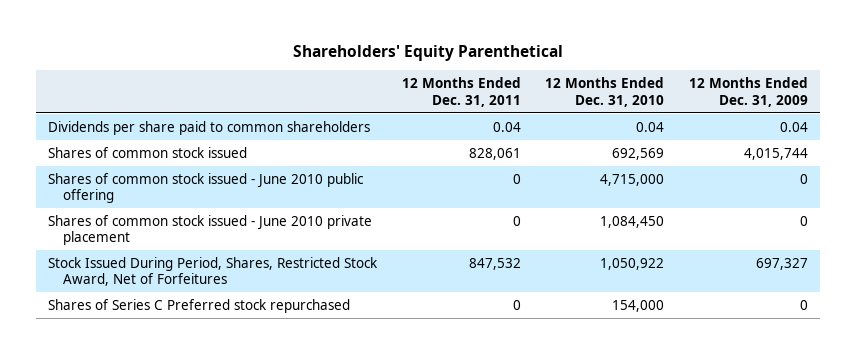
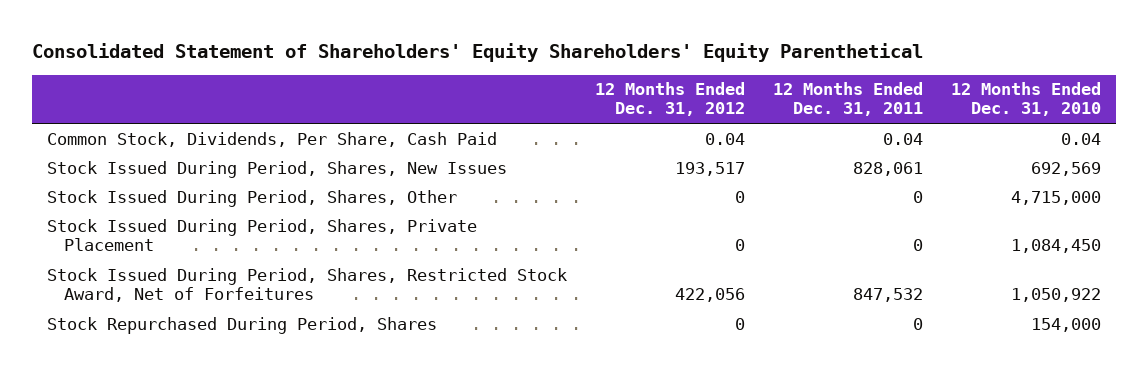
- Shareholders' Equity Parenthetical
+ Consolidated Statement of Shareholders' Equity Shareholders' Equity Parenthetical
- | 12 Months Ended Dec. 31, 2011 | 12 Months Ended Dec. 31, 2010 | 12 Months Ended Dec. 31, 2009
+ | 12 Months Ended Dec. 31, 2012 | 12 Months Ended Dec. 31, 2011 | 12 Months Ended Dec. 31, 2010
- Dividends per share paid to common shareholders | 0.04 | 0.04 | 0.04
- Shares of common stock issued | 828,061 | 692,569 | 4,015,744
- Shares of common stock issued - June 2010 public offering | 0 | 4,715,000 | 0
- Shares of common stock issued - June 2010 private placement | 0 | 1,084,450 | 0
+ Common Stock, Dividends, Per Share, Cash Paid | 0.04 | 0.04 | 0.04
+ Stock Issued During Period, Shares, New Issues | 193,517 | 828,061 | 692,569
+ Stock Issued During Period, Shares, Other | 0 | 0 | 4,715,000
+ Stock Issued During Period, Shares, Private Placement | 0 | 0 | 1,084,450
- Shares of Series C Preferred stock repurchased | 0 | 154,000 | 0
+ Stock Repurchased During Period, Shares | 0 | 0 | 154,000

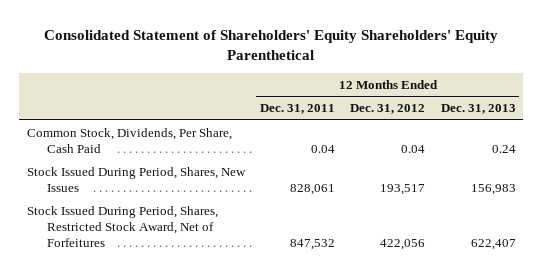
- | 12 Months Ended Dec. 31, 2012 | 12 Months Ended Dec. 31, 2011 | 12 Months Ended Dec. 31, 2010
+ | 12 Months Ended Dec. 31, 2011 | 12 Months Ended Dec. 31, 2012 | 12 Months Ended Dec. 31, 2013
- Stock Issued During Period, Shares, Other | 0 | 0 | 4,715,000
- Stock Issued During Period, Shares, Private Placement | 0 | 0 | 1,084,450
- Stock Repurchased During Period, Shares | 0 | 0 | 154,000

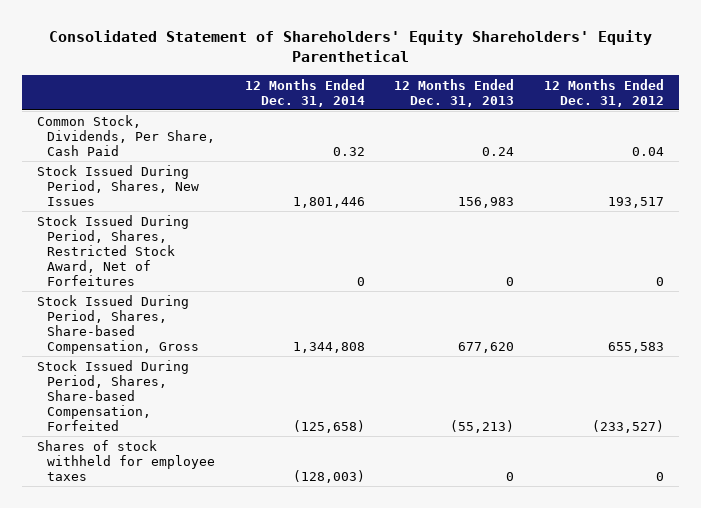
- | 12 Months Ended Dec. 31, 2011 | 12 Months Ended Dec. 31, 2012 | 12 Months Ended Dec. 31, 2013
+ | 12 Months Ended Dec. 31, 2014 | 12 Months Ended Dec. 31, 2013 | 12 Months Ended Dec. 31, 2012
- Stock Issued During Period, Shares, Restricted Stock Award, Net of Forfeitures | 847,532 | 422,056 | 622,407
+ Stock Issued During Period, Shares, Restricted Stock Award, Net of Forfeitures | 0 | 0 | 0
+ Stock Issued During Period, Shares, Share-based Compensation, Gross | 1,344,808 | 677,620 | 655,583
+ Stock Issued During Period, Shares, Share-based Compensation, Forfeited | (125,658) | (55,213) | (233,527)
+ Shares of stock withheld for employee taxes | (128,003) | 0 | 0

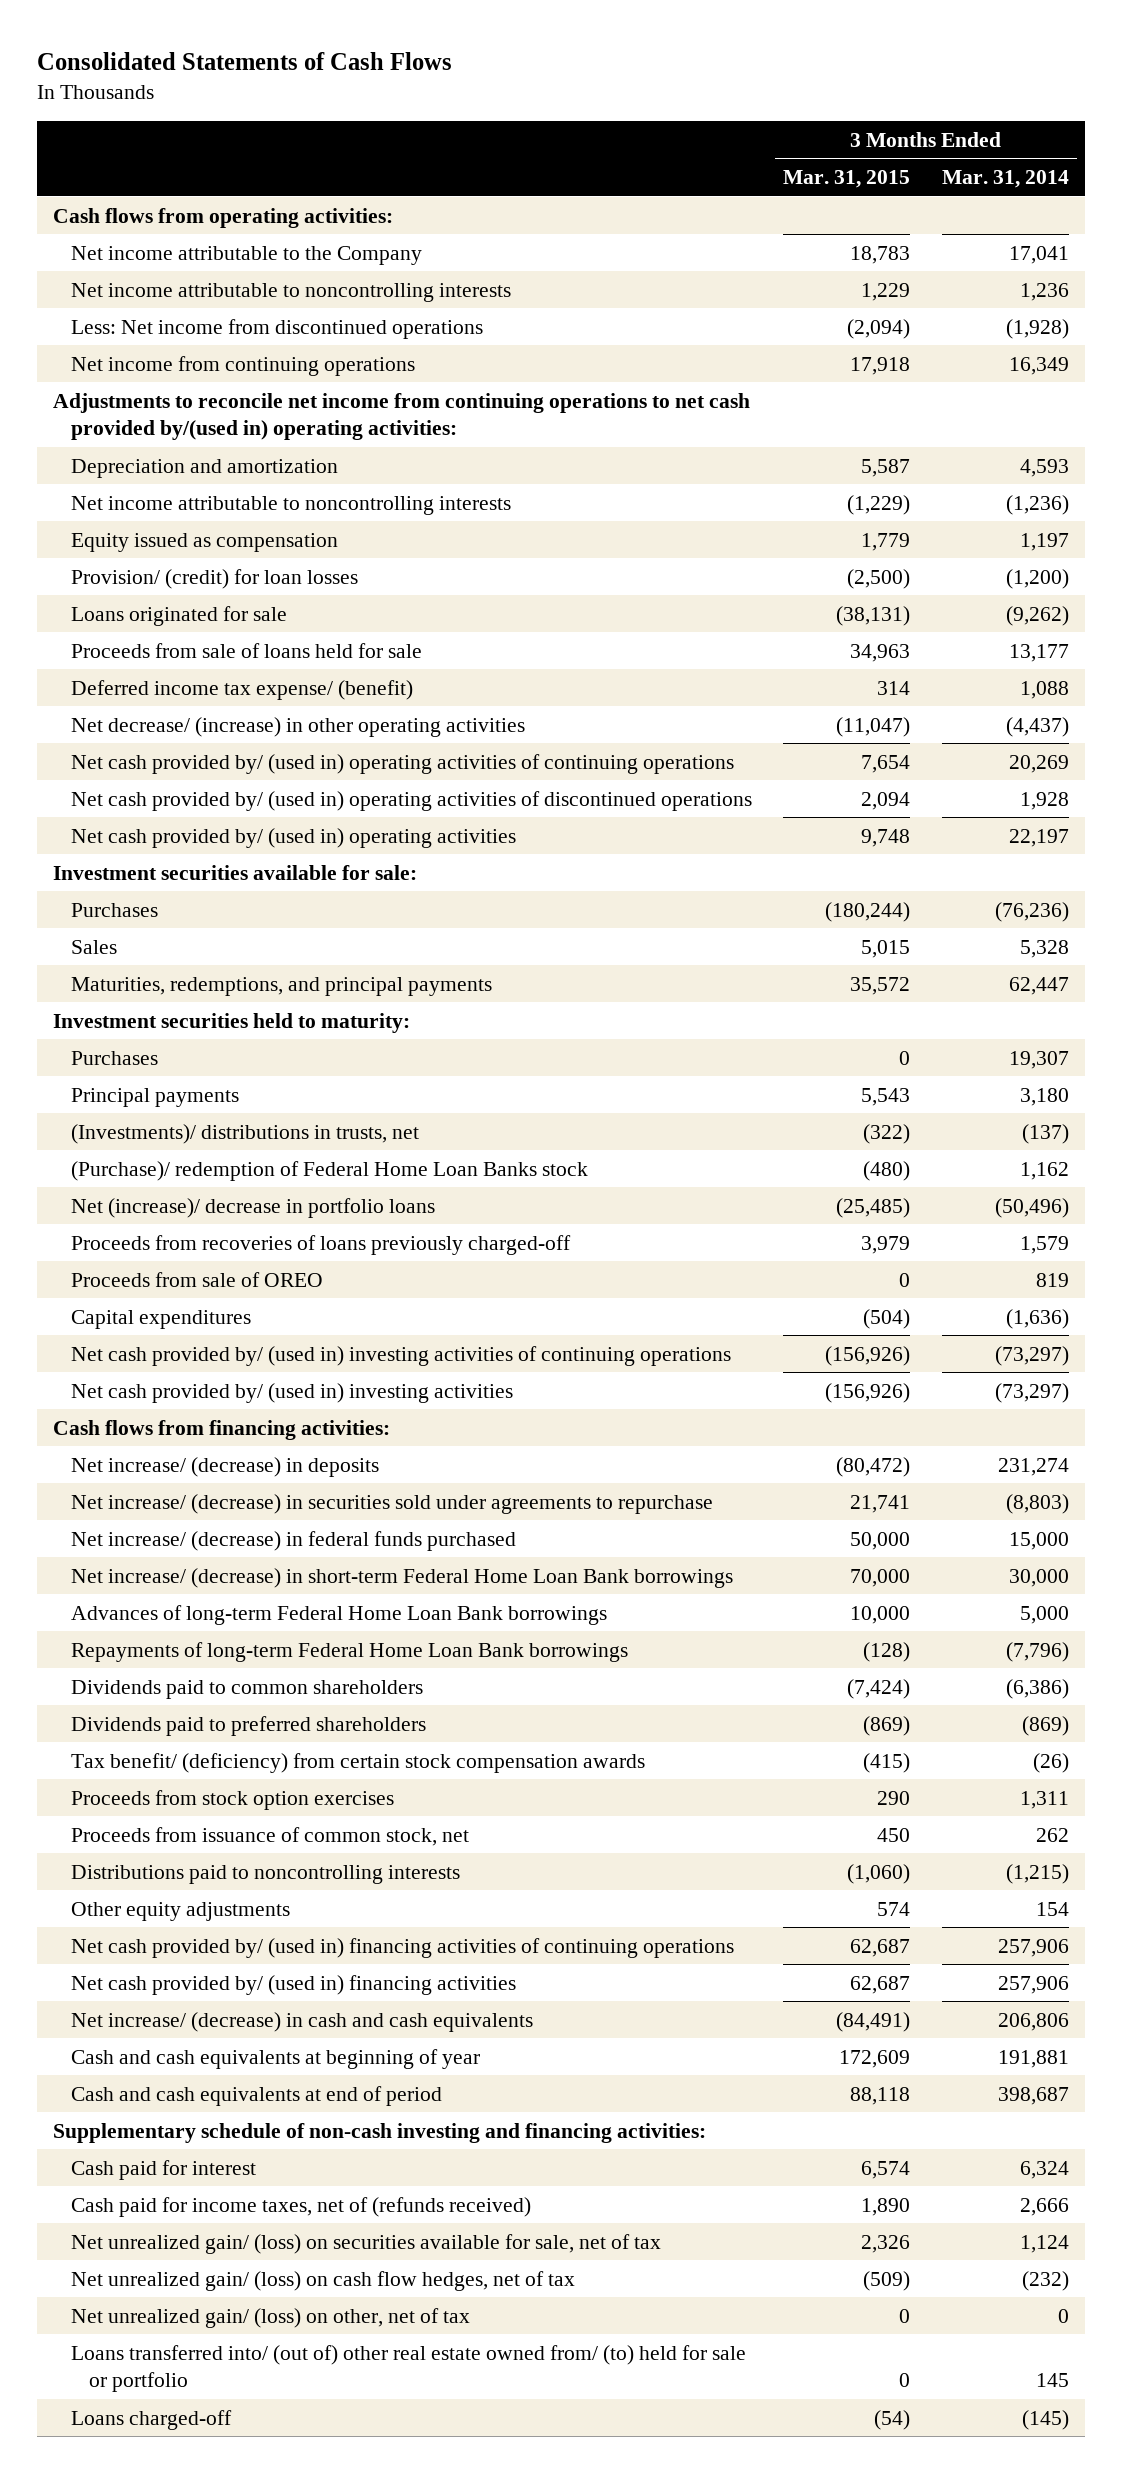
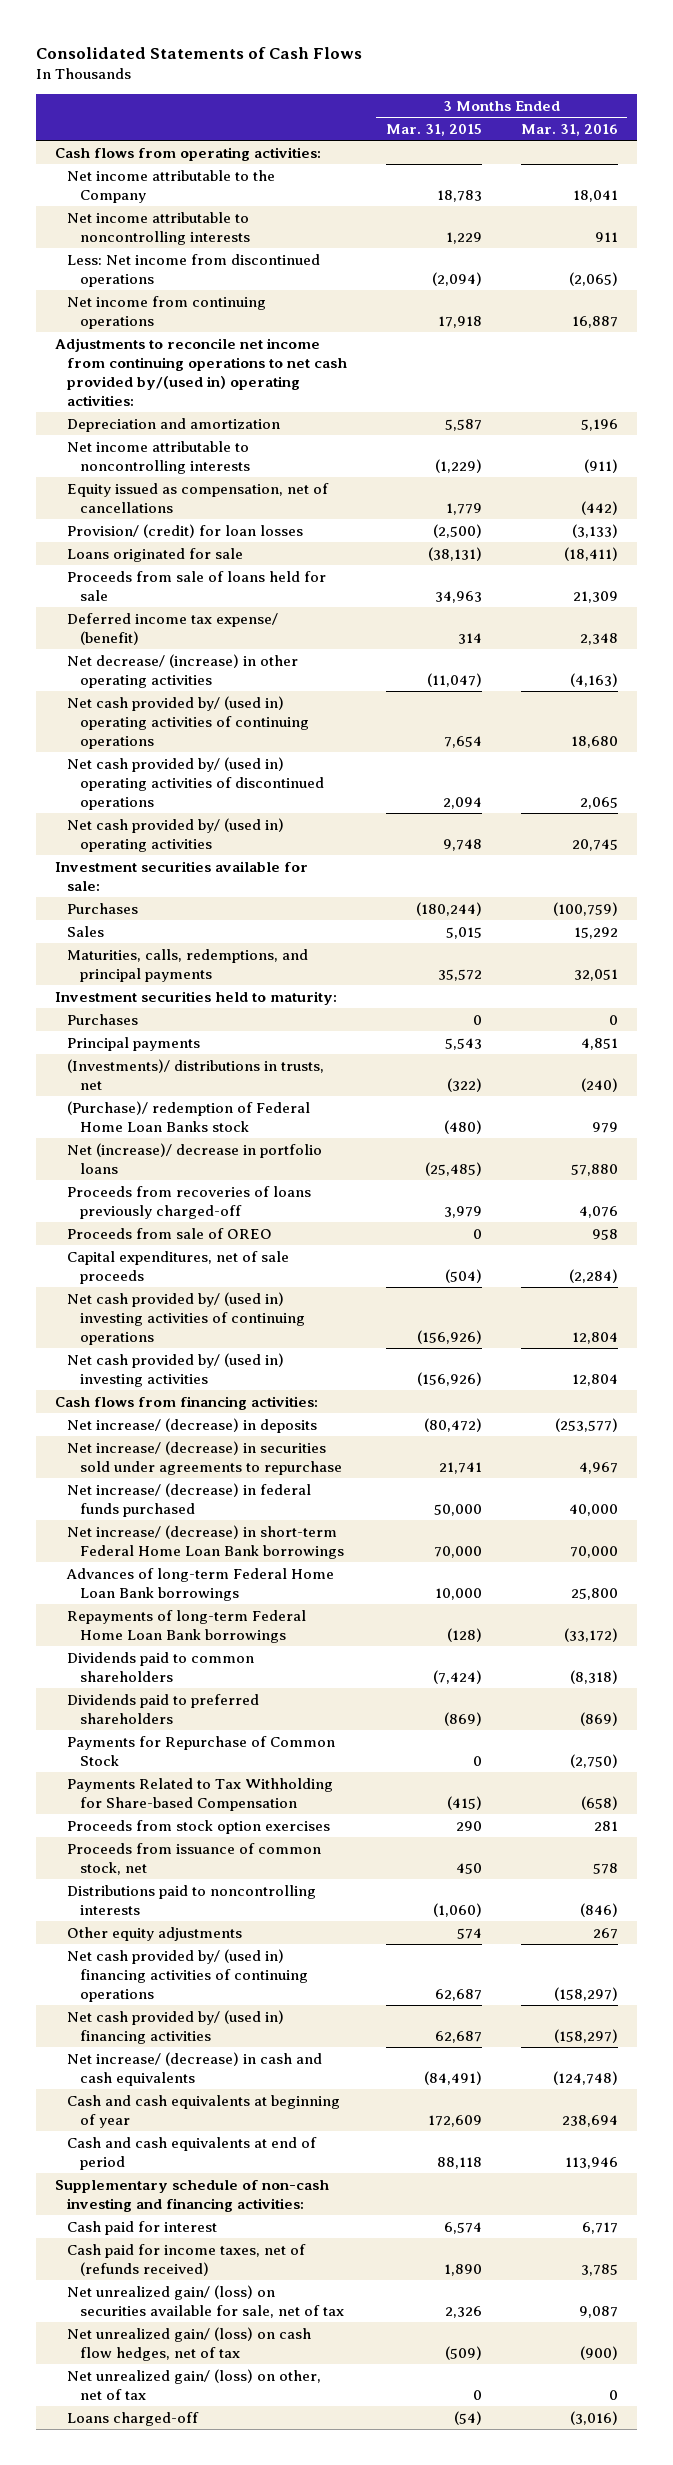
- | 3 Months Ended Mar. 31, 2015 | 3 Months Ended Mar. 31, 2014
+ | 3 Months Ended Mar. 31, 2015 | 3 Months Ended Mar. 31, 2016
- Equity issued as compensation | 1,779 | 1,197
+ Equity issued as compensation, net of cancellations | 1,779 | (442)
- Maturities, redemptions, and principal payments | 35,572 | 62,447
+ Maturities, calls, redemptions, and principal payments | 35,572 | 32,051
- Capital expenditures | (504) | (1,636)
+ Capital expenditures, net of sale proceeds | (504) | (2,284)
- Tax benefit/ (deficiency) from certain stock compensation awards | (415) | (26)
+ Payments for Repurchase of Common Stock | 0 | (2,750)
+ Payments Related to Tax Withholding for Share-based Compensation | (415) | (658)
- Loans transferred into/ (out of) other real estate owned from/ (to) held for sale or portfolio | 0 | 145

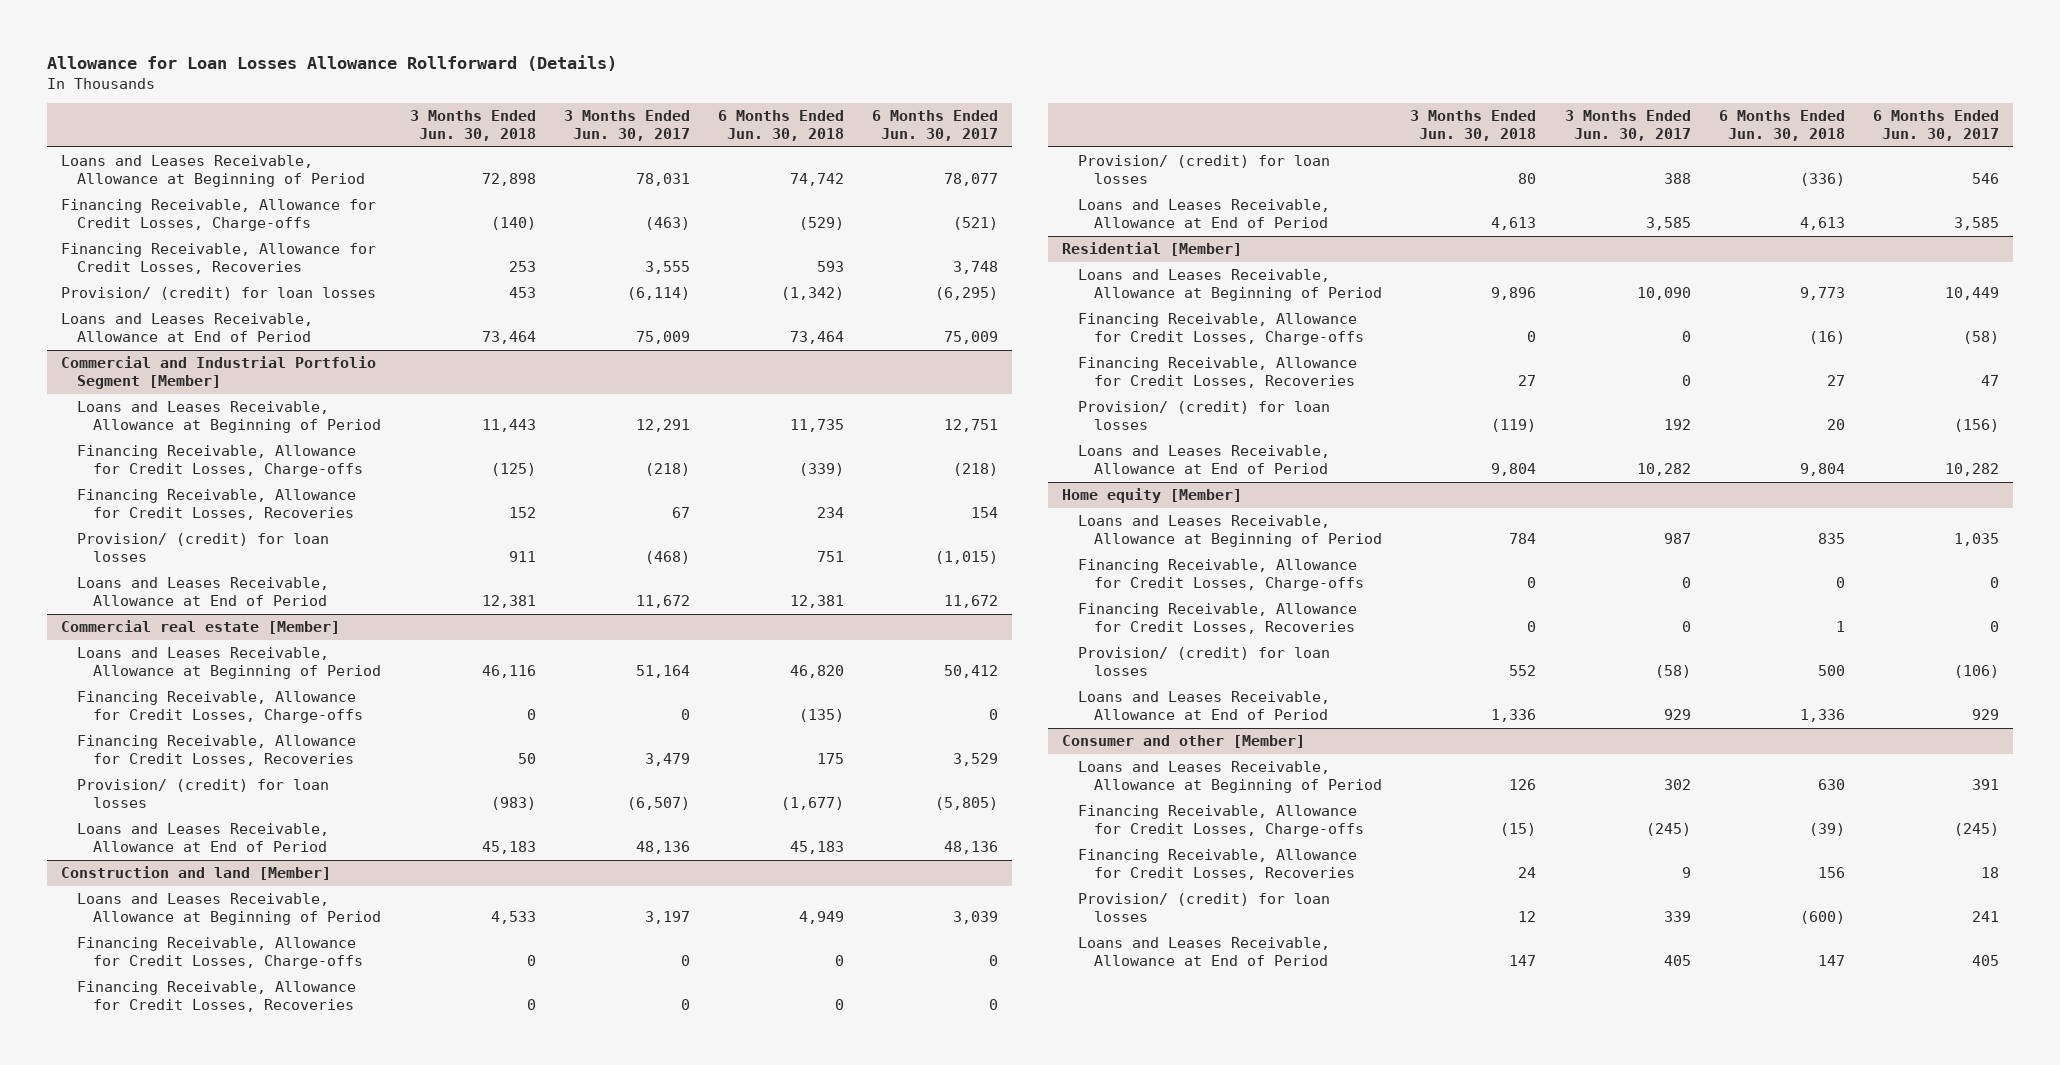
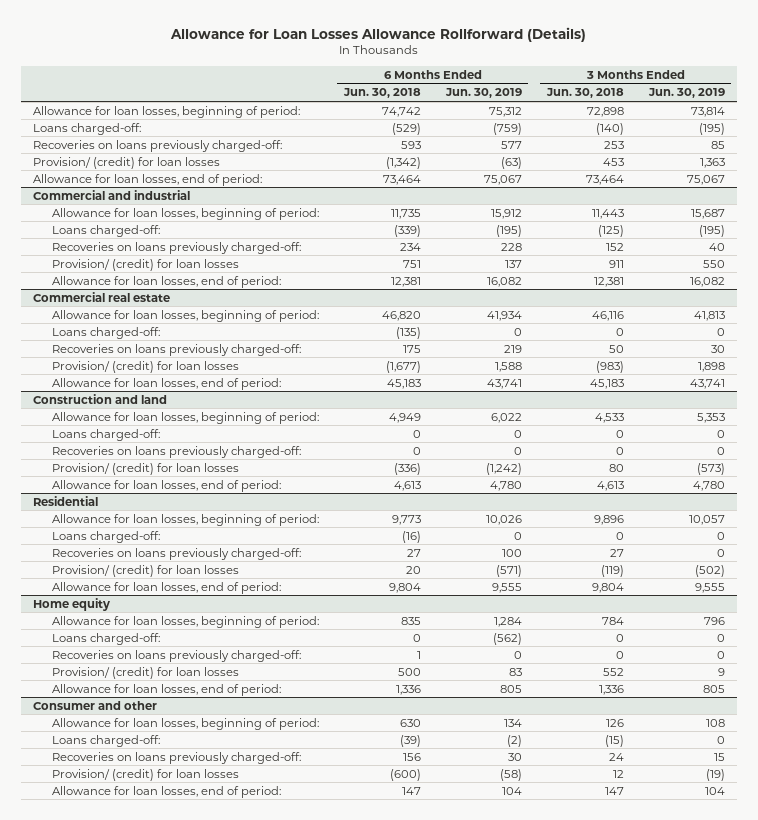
- | 3 Months Ended Jun. 30, 2018 | 3 Months Ended Jun. 30, 2017 | 6 Months Ended Jun. 30, 2018 | 6 Months Ended Jun. 30, 2017
+ | 6 Months Ended Jun. 30, 2018 | 6 Months Ended Jun. 30, 2019 | 3 Months Ended Jun. 30, 2018 | 3 Months Ended Jun. 30, 2019
- Loans and Leases Receivable, Allowance at Beginning of Period | 72,898 | 78,031 | 74,742 | 78,077
- Financing Receivable, Allowance for Credit Losses, Charge-offs | (140) | (463) | (529) | (521)
- Financing Receivable, Allowance for Credit Losses, Recoveries | 253 | 3,555 | 593 | 3,748
+ Allowance for loan losses, beginning of period: | 74,742 | 75,312 | 72,898 | 73,814
+ Loans charged-off: | (529) | (759) | (140) | (195)
+ Recoveries on loans previously charged-off: | 593 | 577 | 253 | 85
- Loans and Leases Receivable, Allowance at End of Period | 73,464 | 75,009 | 73,464 | 75,009
- Commercial and Industrial Portfolio Segment [Member]
- Loans and Leases Receivable, Allowance at Beginning of Period | 11,443 | 12,291 | 11,735 | 12,751
- Financing Receivable, Allowance for Credit Losses, Charge-offs | (125) | (218) | (339) | (218)
- Financing Receivable, Allowance for Credit Losses, Recoveries | 152 | 67 | 234 | 154
+ Allowance for loan losses, end of period: | 73,464 | 75,067 | 73,464 | 75,067
+ Commercial and industrial
+ Allowance for loan losses, beginning of period: | 11,735 | 15,912 | 11,443 | 15,687
+ Loans charged-off: | (339) | (195) | (125) | (195)
+ Recoveries on loans previously charged-off: | 234 | 228 | 152 | 40
- Loans and Leases Receivable, Allowance at End of Period | 12,381 | 11,672 | 12,381 | 11,672
- Commercial real estate [Member]
- Loans and Leases Receivable, Allowance at Beginning of Period | 46,116 | 51,164 | 46,820 | 50,412
- Financing Receivable, Allowance for Credit Losses, Charge-offs | 0 | 0 | (135) | 0
- Financing Receivable, Allowance for Credit Losses, Recoveries | 50 | 3,479 | 175 | 3,529
+ Allowance for loan losses, end of period: | 12,381 | 16,082 | 12,381 | 16,082
+ Commercial real estate
+ Allowance for loan losses, beginning of period: | 46,820 | 41,934 | 46,116 | 41,813
+ Loans charged-off: | (135) | 0 | 0 | 0
+ Recoveries on loans previously charged-off: | 175 | 219 | 50 | 30
- Loans and Leases Receivable, Allowance at End of Period | 45,183 | 48,136 | 45,183 | 48,136
- Construction and land [Member]
- Loans and Leases Receivable, Allowance at Beginning of Period | 4,533 | 3,197 | 4,949 | 3,039
- Financing Receivable, Allowance for Credit Losses, Charge-offs | 0 | 0 | 0 | 0
- Financing Receivable, Allowance for Credit Losses, Recoveries | 0 | 0 | 0 | 0
+ Allowance for loan losses, end of period: | 45,183 | 43,741 | 45,183 | 43,741
+ Construction and land
+ Allowance for loan losses, beginning of period: | 4,949 | 6,022 | 4,533 | 5,353
+ Loans charged-off: | 0 | 0 | 0 | 0
+ Recoveries on loans previously charged-off: | 0 | 0 | 0 | 0
- Loans and Leases Receivable, Allowance at End of Period | 4,613 | 3,585 | 4,613 | 3,585
- Residential [Member]
- Loans and Leases Receivable, Allowance at Beginning of Period | 9,896 | 10,090 | 9,773 | 10,449
- Financing Receivable, Allowance for Credit Losses, Charge-offs | 0 | 0 | (16) | (58)
- Financing Receivable, Allowance for Credit Losses, Recoveries | 27 | 0 | 27 | 47
+ Allowance for loan losses, end of period: | 4,613 | 4,780 | 4,613 | 4,780
+ Residential
+ Allowance for loan losses, beginning of period: | 9,773 | 10,026 | 9,896 | 10,057
+ Loans charged-off: | (16) | 0 | 0 | 0
+ Recoveries on loans previously charged-off: | 27 | 100 | 27 | 0
- Loans and Leases Receivable, Allowance at End of Period | 9,804 | 10,282 | 9,804 | 10,282
- Home equity [Member]
- Loans and Leases Receivable, Allowance at Beginning of Period | 784 | 987 | 835 | 1,035
- Financing Receivable, Allowance for Credit Losses, Charge-offs | 0 | 0 | 0 | 0
- Financing Receivable, Allowance for Credit Losses, Recoveries | 0 | 0 | 1 | 0
+ Allowance for loan losses, end of period: | 9,804 | 9,555 | 9,804 | 9,555
+ Home equity
+ Allowance for loan losses, beginning of period: | 835 | 1,284 | 784 | 796
+ Loans charged-off: | 0 | (562) | 0 | 0
+ Recoveries on loans previously charged-off: | 1 | 0 | 0 | 0
- Loans and Leases Receivable, Allowance at End of Period | 1,336 | 929 | 1,336 | 929
- Consumer and other [Member]
- Loans and Leases Receivable, Allowance at Beginning of Period | 126 | 302 | 630 | 391
- Financing Receivable, Allowance for Credit Losses, Charge-offs | (15) | (245) | (39) | (245)
- Financing Receivable, Allowance for Credit Losses, Recoveries | 24 | 9 | 156 | 18
+ Allowance for loan losses, end of period: | 1,336 | 805 | 1,336 | 805
+ Consumer and other
+ Allowance for loan losses, beginning of period: | 630 | 134 | 126 | 108
+ Loans charged-off: | (39) | (2) | (15) | 0
+ Recoveries on loans previously charged-off: | 156 | 30 | 24 | 15
- Loans and Leases Receivable, Allowance at End of Period | 147 | 405 | 147 | 405
+ Allowance for loan losses, end of period: | 147 | 104 | 147 | 104

